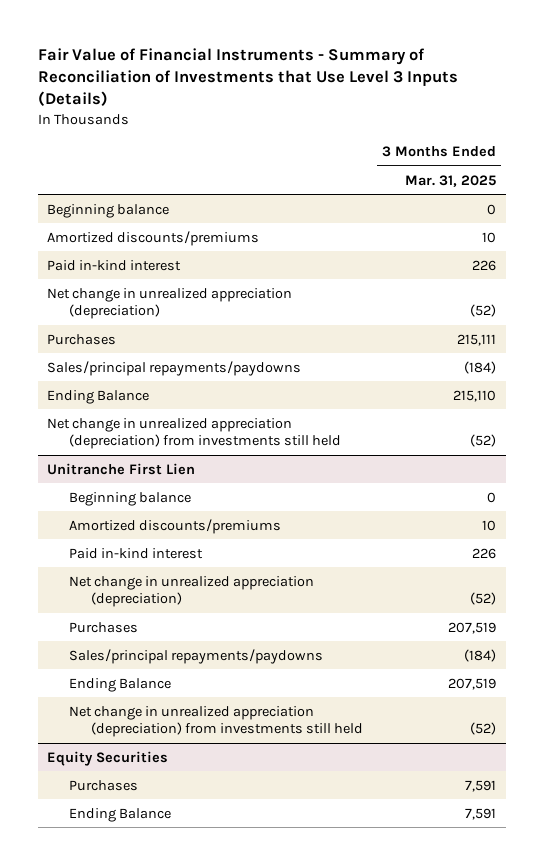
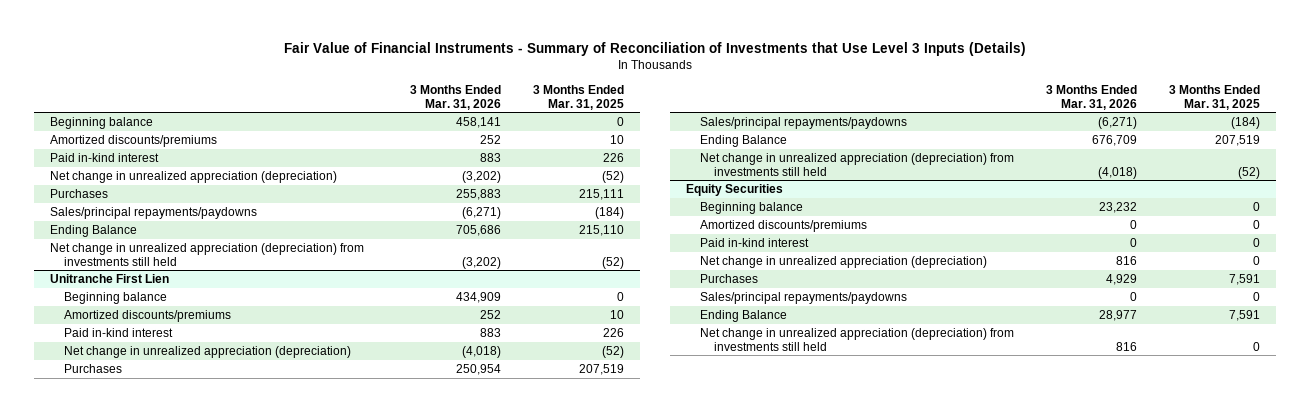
- | 3 Months Ended Mar. 31, 2025
+ | 3 Months Ended Mar. 31, 2026 | 3 Months Ended Mar. 31, 2025
@ Equity Securities
+ Beginning balance | 23,232 | 0
+ Amortized discounts/premiums | 0 | 0
+ Paid in-kind interest | 0 | 0
+ Net change in unrealized appreciation (depreciation) | 816 | 0
+ Sales/principal repayments/paydowns | 0 | 0
+ Net change in unrealized appreciation (depreciation) from investments still held | 816 | 0

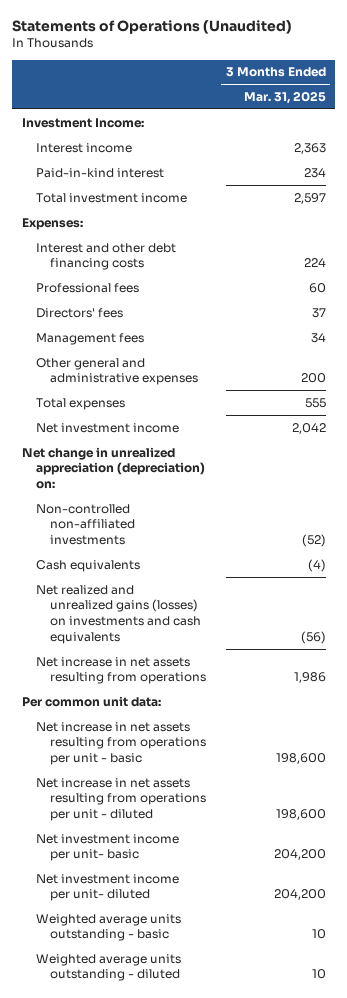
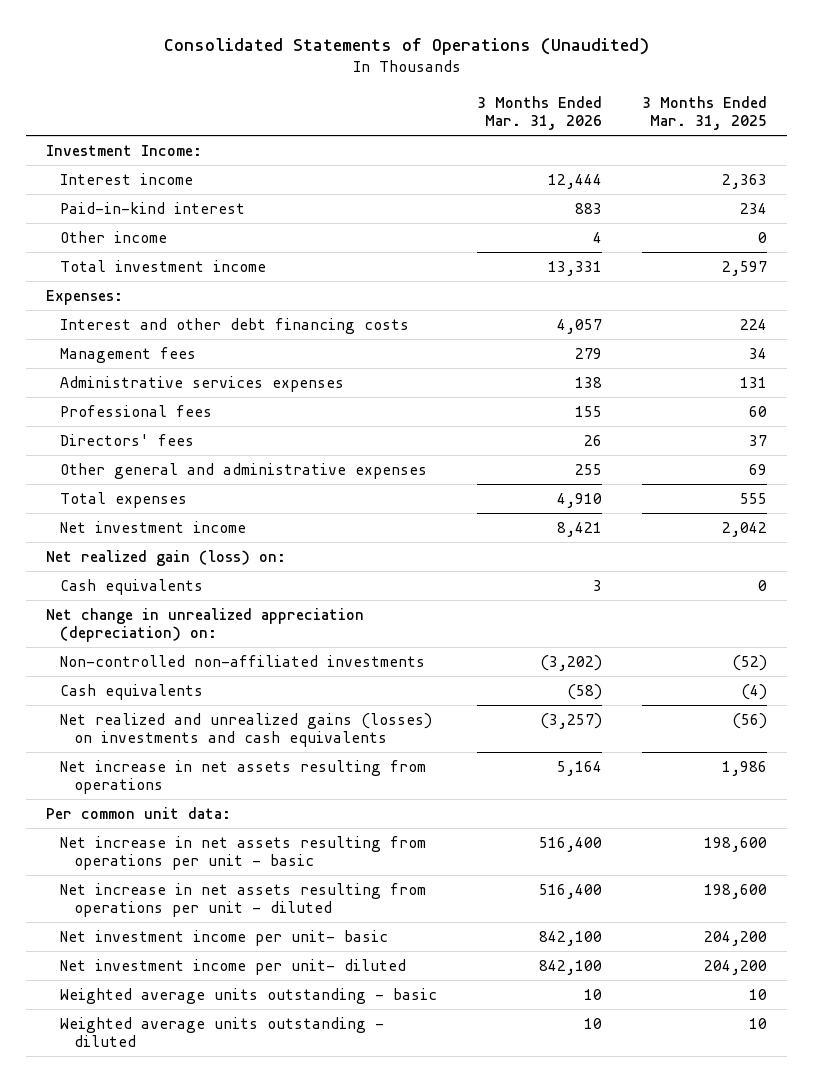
- Statements of Operations (Unaudited)
+ Consolidated Statements of Operations (Unaudited)
- | 3 Months Ended Mar. 31, 2025
+ | 3 Months Ended Mar. 31, 2026 | 3 Months Ended Mar. 31, 2025
+ Other income | 4 | 0
moved up: Management fees | 279 | 34
+ Administrative services expenses | 138 | 131
- Other general and administrative expenses | 200
+ Other general and administrative expenses | 255 | 69
+ Net realized gain (loss) on:
+ Cash equivalents | 3 | 0

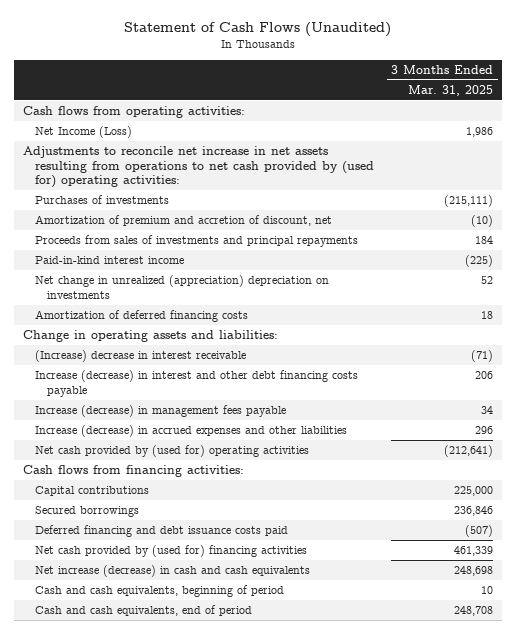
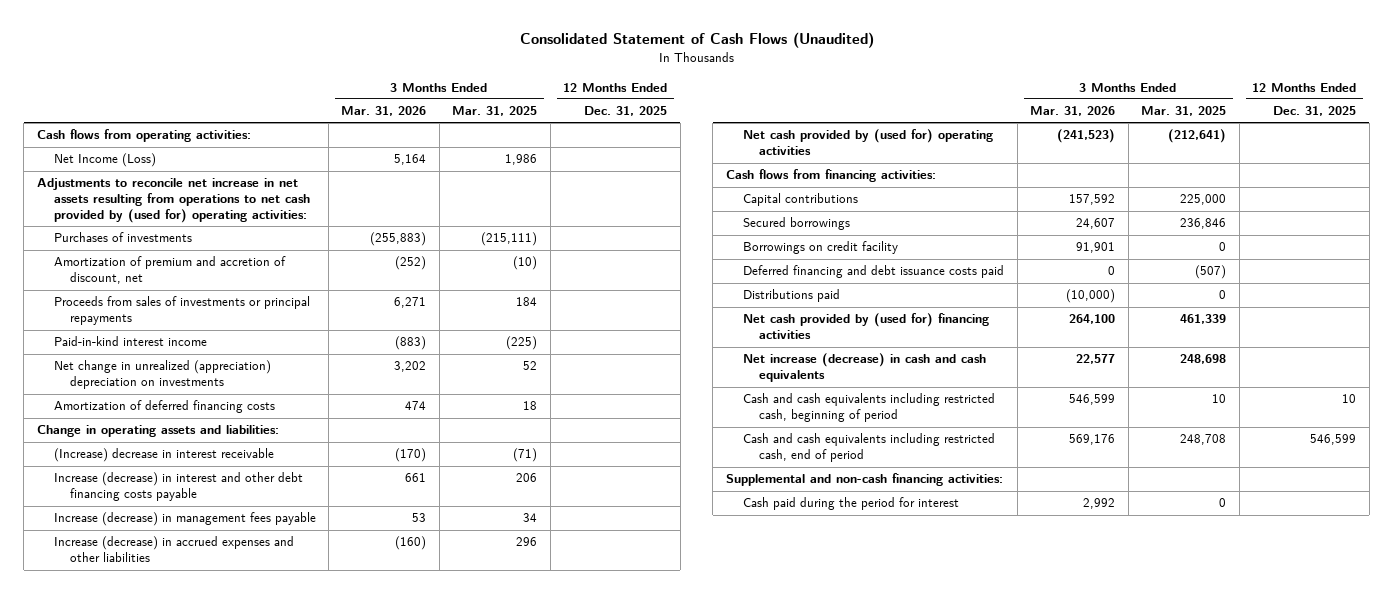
- Statement of Cash Flows (Unaudited)
+ Consolidated Statement of Cash Flows (Unaudited)
- | 3 Months Ended Mar. 31, 2025
+ | 3 Months Ended Mar. 31, 2026 | 3 Months Ended Mar. 31, 2025 | 12 Months Ended Dec. 31, 2025
- Proceeds from sales of investments and principal repayments | 184
+ Proceeds from sales of investments or principal repayments | 6,271 | 184 |
+ Borrowings on credit facility | 91,901 | 0 |
+ Distributions paid | (10,000) | 0 |
- Cash and cash equivalents, beginning of period | 10
- Cash and cash equivalents, end of period | 248,708
+ Cash and cash equivalents including restricted cash, beginning of period | 546,599 | 10 | 10
+ Cash and cash equivalents including restricted cash, end of period | 569,176 | 248,708 | 546,599
+ Supplemental and non-cash financing activities:
+ Cash paid during the period for interest | 2,992 | 0 |

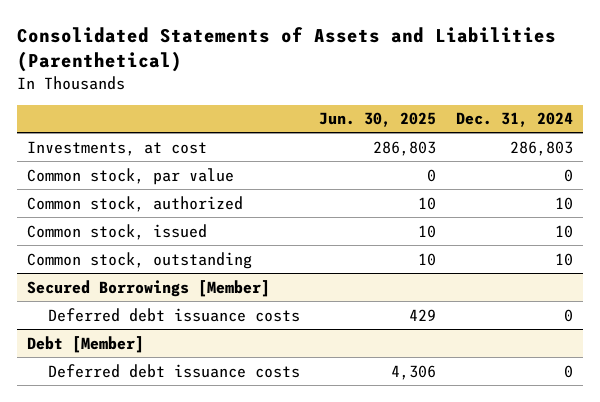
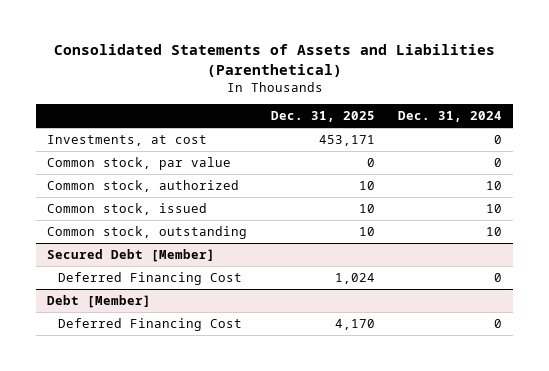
- | Jun. 30, 2025 | Dec. 31, 2024
+ | Dec. 31, 2025 | Dec. 31, 2024
- Investments, at cost | 286,803 | 286,803
+ Investments, at cost | 453,171 | 0
- Secured Borrowings [Member]
- Deferred debt issuance costs | 429 | 0
+ Secured Debt [Member]
+ Deferred Financing Cost | 1,024 | 0
@ Debt [Member]
- Deferred debt issuance costs | 4,306 | 0
+ Deferred Financing Cost | 4,170 | 0

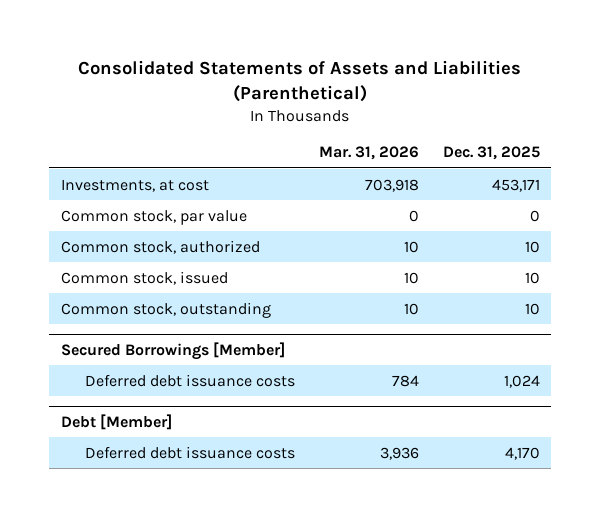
- | Dec. 31, 2025 | Dec. 31, 2024
+ | Mar. 31, 2026 | Dec. 31, 2025
- Secured Debt [Member]
- Deferred Financing Cost | 1,024 | 0
+ Secured Borrowings [Member]
+ Deferred debt issuance costs | 784 | 1,024
@ Debt [Member]
- Deferred Financing Cost | 4,170 | 0
+ Deferred debt issuance costs | 3,936 | 4,170

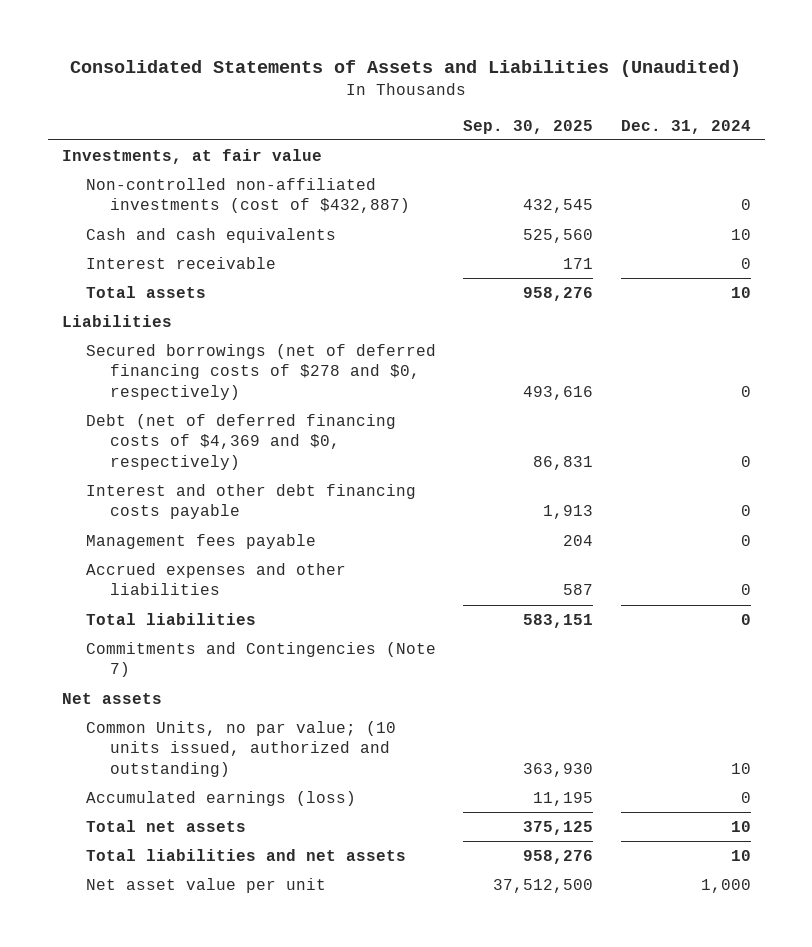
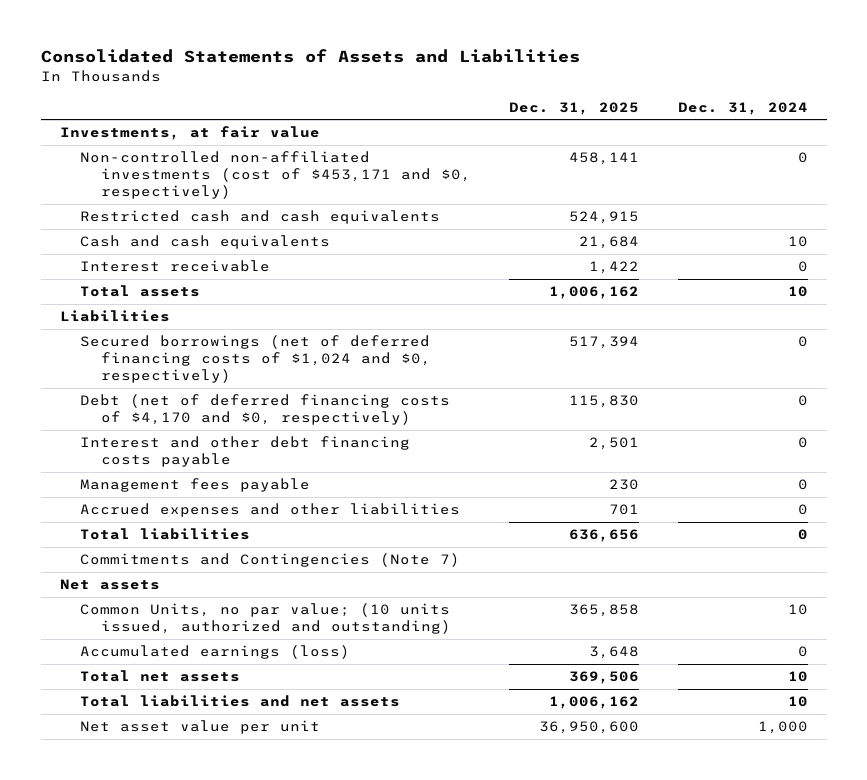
- Consolidated Statements of Assets and Liabilities (Unaudited)
+ Consolidated Statements of Assets and Liabilities
- | Sep. 30, 2025 | Dec. 31, 2024
+ | Dec. 31, 2025 | Dec. 31, 2024
- Non-controlled non-affiliated investments (cost of $432,887) | 432,545 | 0
+ Non-controlled non-affiliated investments (cost of $453,171 and $0, respectively) | 458,141 | 0
+ Restricted cash and cash equivalents | 524,915 |
- Secured borrowings (net of deferred financing costs of $278 and $0, respectively) | 493,616 | 0
- Debt (net of deferred financing costs of $4,369 and $0, respectively) | 86,831 | 0
+ Secured borrowings (net of deferred financing costs of $1,024 and $0, respectively) | 517,394 | 0
+ Debt (net of deferred financing costs of $4,170 and $0, respectively) | 115,830 | 0

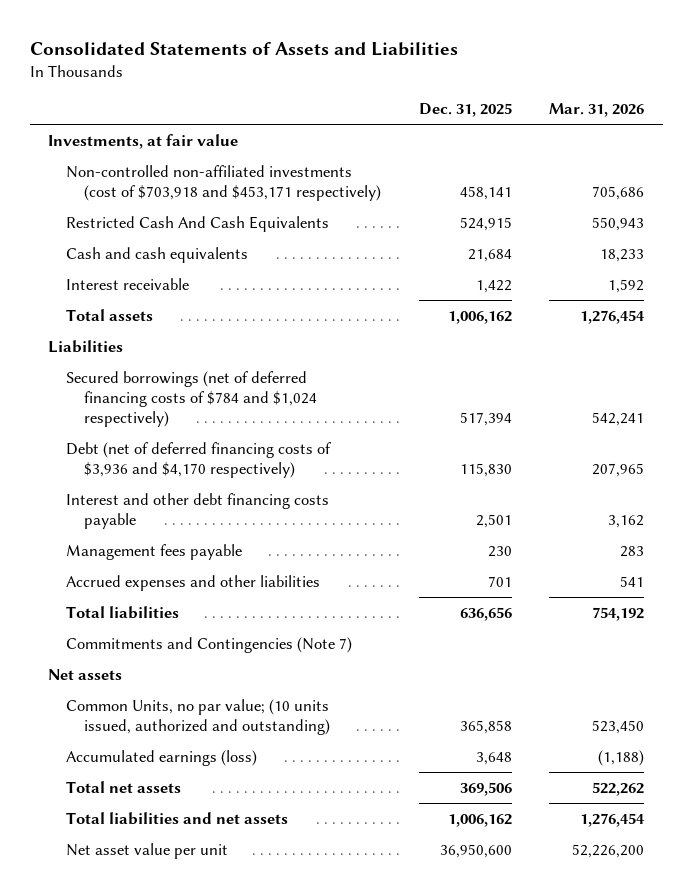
- | Dec. 31, 2025 | Dec. 31, 2024
+ | Dec. 31, 2025 | Mar. 31, 2026
- Non-controlled non-affiliated investments (cost of $453,171 and $0, respectively) | 458,141 | 0
- Restricted cash and cash equivalents | 524,915 |
+ Non-controlled non-affiliated investments (cost of $703,918 and $453,171 respectively) | 458,141 | 705,686
+ Restricted Cash And Cash Equivalents | 524,915 | 550,943
- Secured borrowings (net of deferred financing costs of $1,024 and $0, respectively) | 517,394 | 0
- Debt (net of deferred financing costs of $4,170 and $0, respectively) | 115,830 | 0
+ Secured borrowings (net of deferred financing costs of $784 and $1,024 respectively) | 517,394 | 542,241
+ Debt (net of deferred financing costs of $3,936 and $4,170 respectively) | 115,830 | 207,965

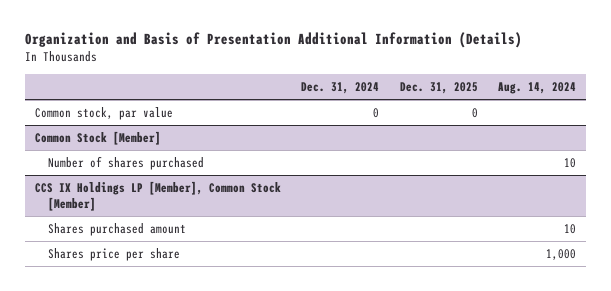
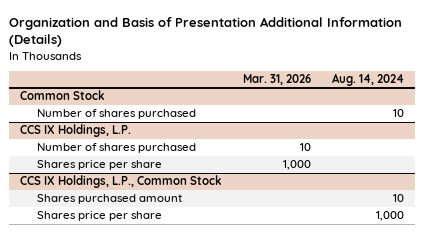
- | Dec. 31, 2024 | Dec. 31, 2025 | Aug. 14, 2024
+ | Mar. 31, 2026 | Aug. 14, 2024
- Common stock, par value | 0 | 0 |
- Common Stock [Member]
+ Common Stock
- CCS IX Holdings LP [Member], Common Stock [Member]
+ CCS IX Holdings, L.P.
+ Number of shares purchased | 10 |
+ Shares price per share | 1,000 |
+ CCS IX Holdings, L.P., Common Stock

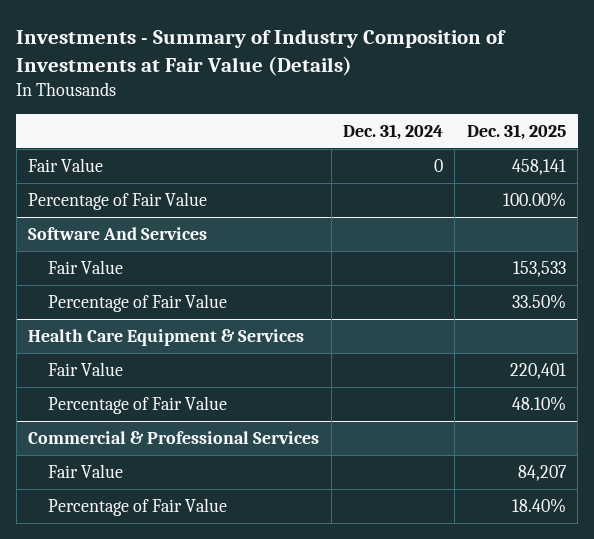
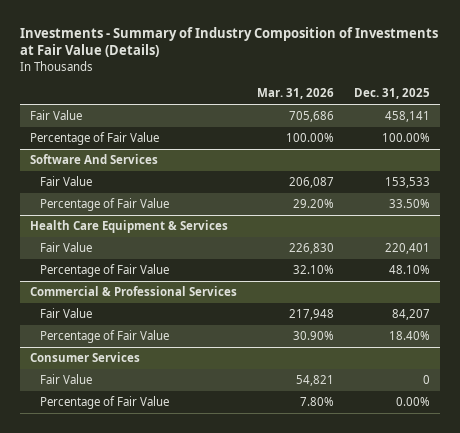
- | Dec. 31, 2024 | Dec. 31, 2025
+ | Mar. 31, 2026 | Dec. 31, 2025
+ Consumer Services
+ Fair Value | 54,821 | 0
+ Percentage of Fair Value | 7.80% | 0.00%

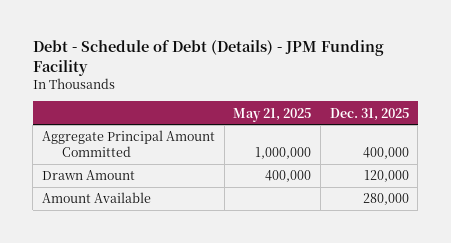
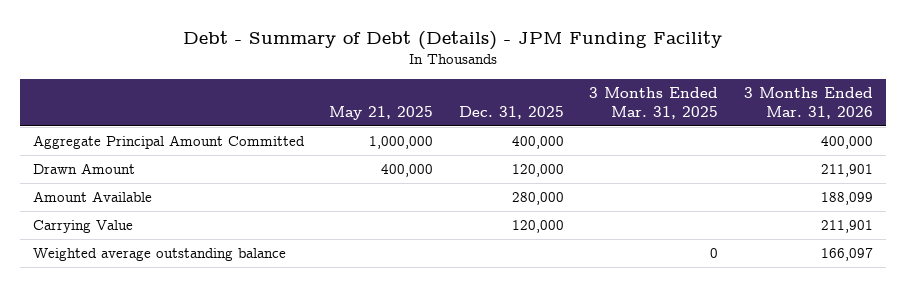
- Debt - Schedule of Debt (Details) - JPM Funding Facility
+ Debt - Summary of Debt (Details) - JPM Funding Facility
- | May 21, 2025 | Dec. 31, 2025
+ | May 21, 2025 | Dec. 31, 2025 | 3 Months Ended Mar. 31, 2025 | 3 Months Ended Mar. 31, 2026
+ Carrying Value | | 120,000 | | 211,901
+ Weighted average outstanding balance | | | 0 | 166,097

